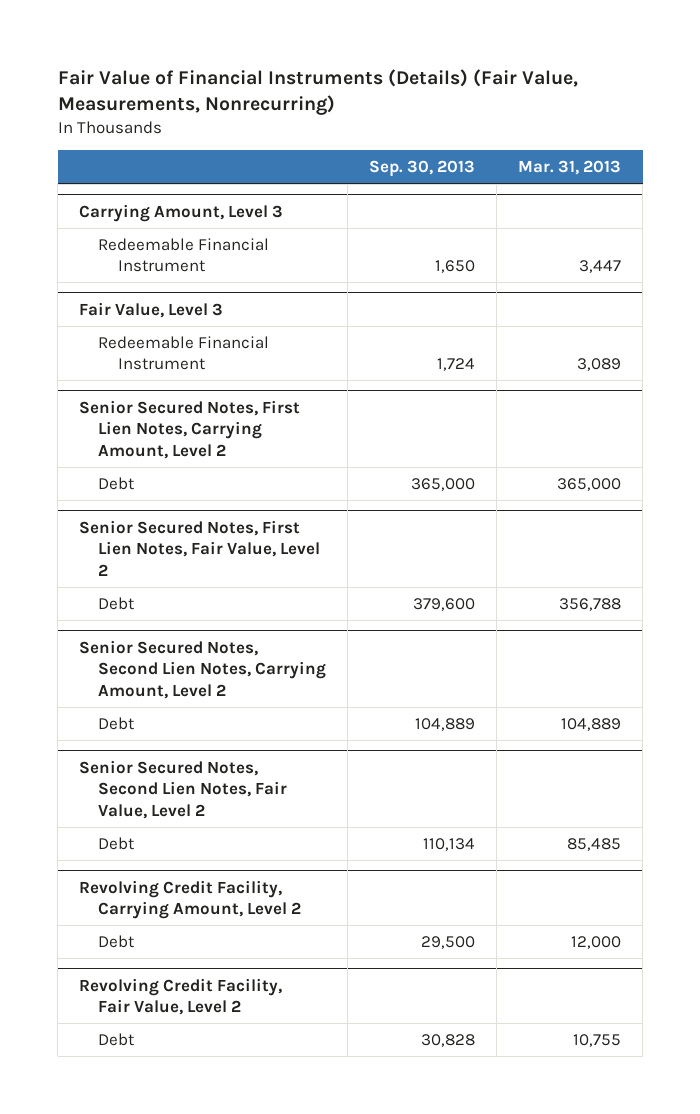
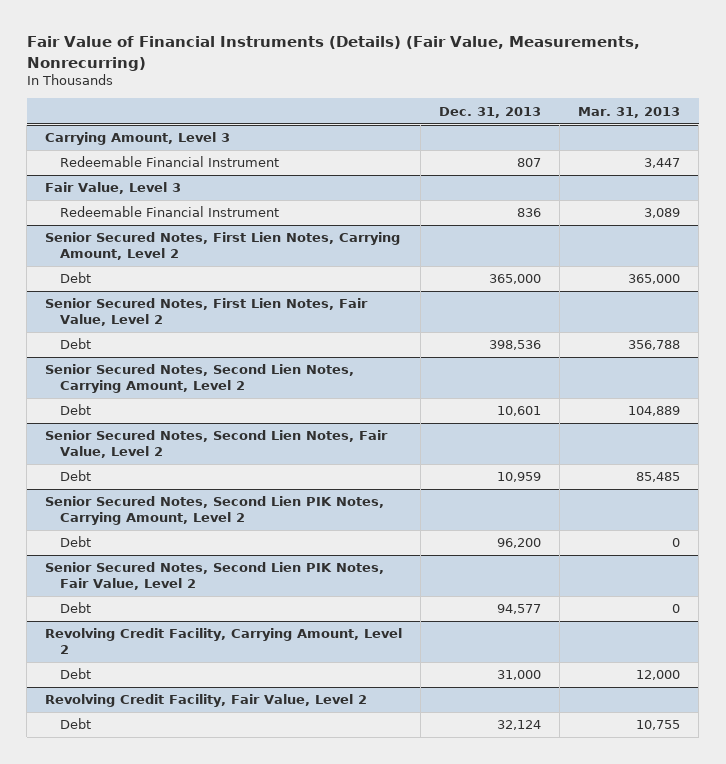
- | Sep. 30, 2013 | Mar. 31, 2013
+ | Dec. 31, 2013 | Mar. 31, 2013
+ Senior Secured Notes, Second Lien PIK Notes, Carrying Amount, Level 2
+ Debt | 96,200 | 0
+ Senior Secured Notes, Second Lien PIK Notes, Fair Value, Level 2
+ Debt | 94,577 | 0

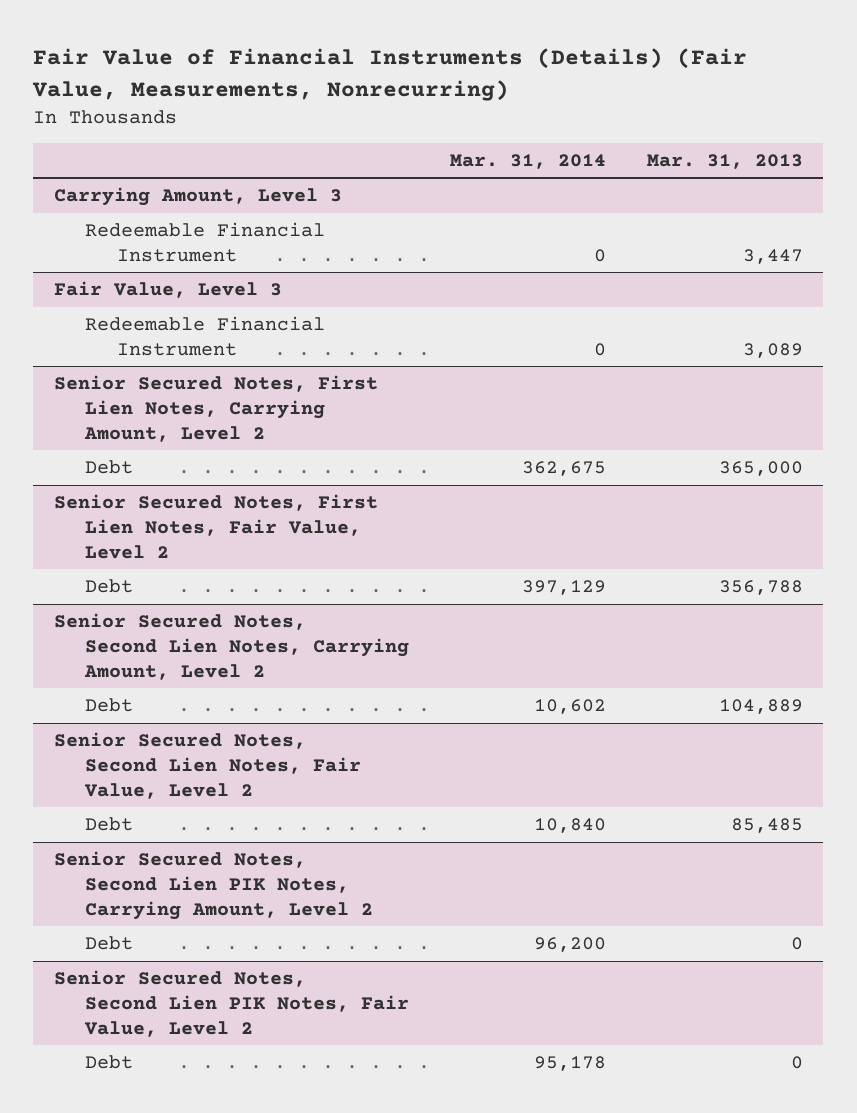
- | Dec. 31, 2013 | Mar. 31, 2013
+ | Mar. 31, 2014 | Mar. 31, 2013
- Revolving Credit Facility, Carrying Amount, Level 2
- Debt | 31,000 | 12,000
- Revolving Credit Facility, Fair Value, Level 2
- Debt | 32,124 | 10,755

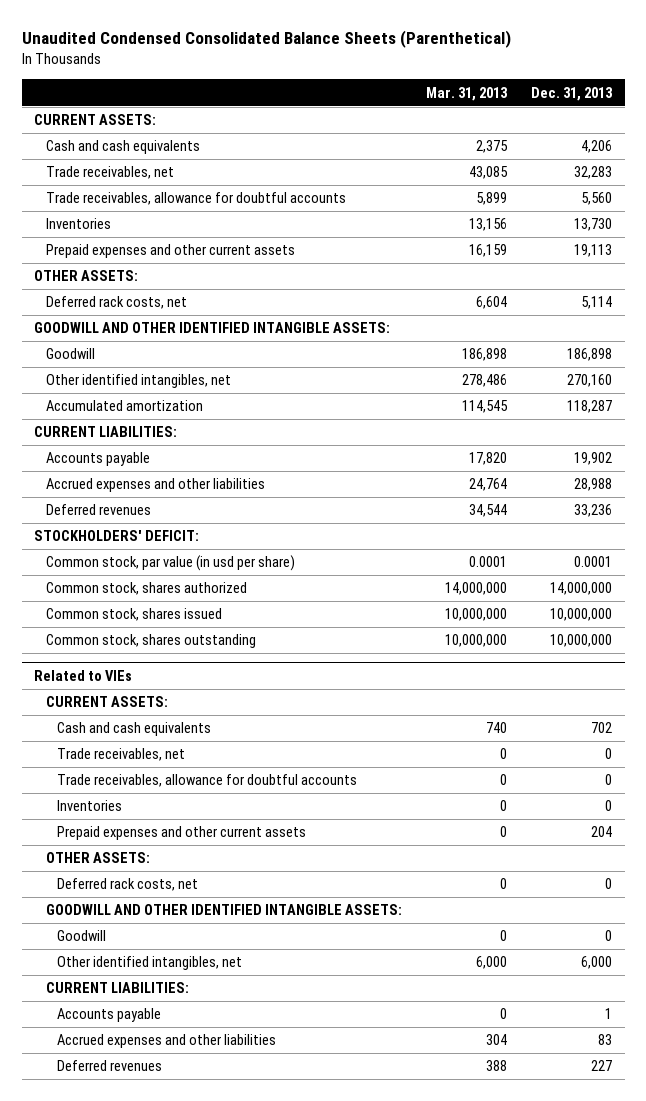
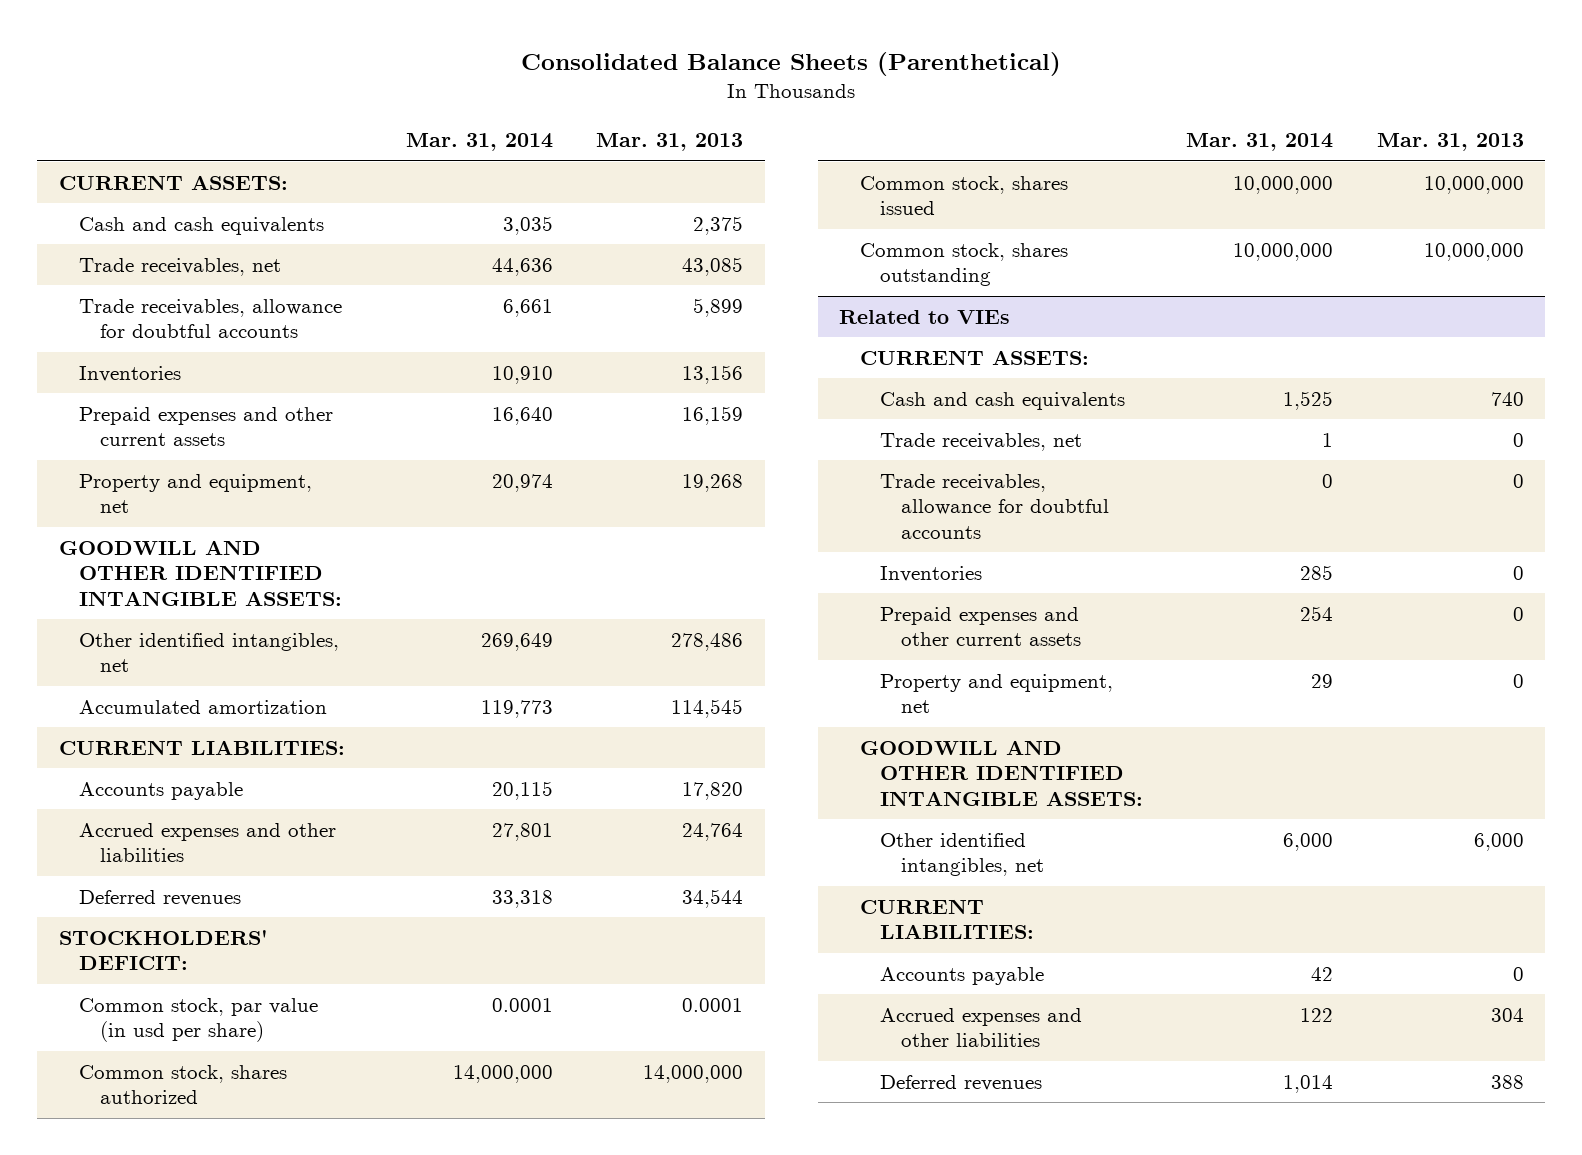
- Unaudited Condensed Consolidated Balance Sheets (Parenthetical)
+ Consolidated Balance Sheets (Parenthetical)
- | Mar. 31, 2013 | Dec. 31, 2013
+ | Mar. 31, 2014 | Mar. 31, 2013
- OTHER ASSETS:
- Deferred rack costs, net | 6,604 | 5,114
+ Property and equipment, net | 20,974 | 19,268
- Goodwill | 186,898 | 186,898
@ Related to VIEs
- OTHER ASSETS:
- Deferred rack costs, net | 0 | 0
+ Property and equipment, net | 29 | 0
- Goodwill | 0 | 0

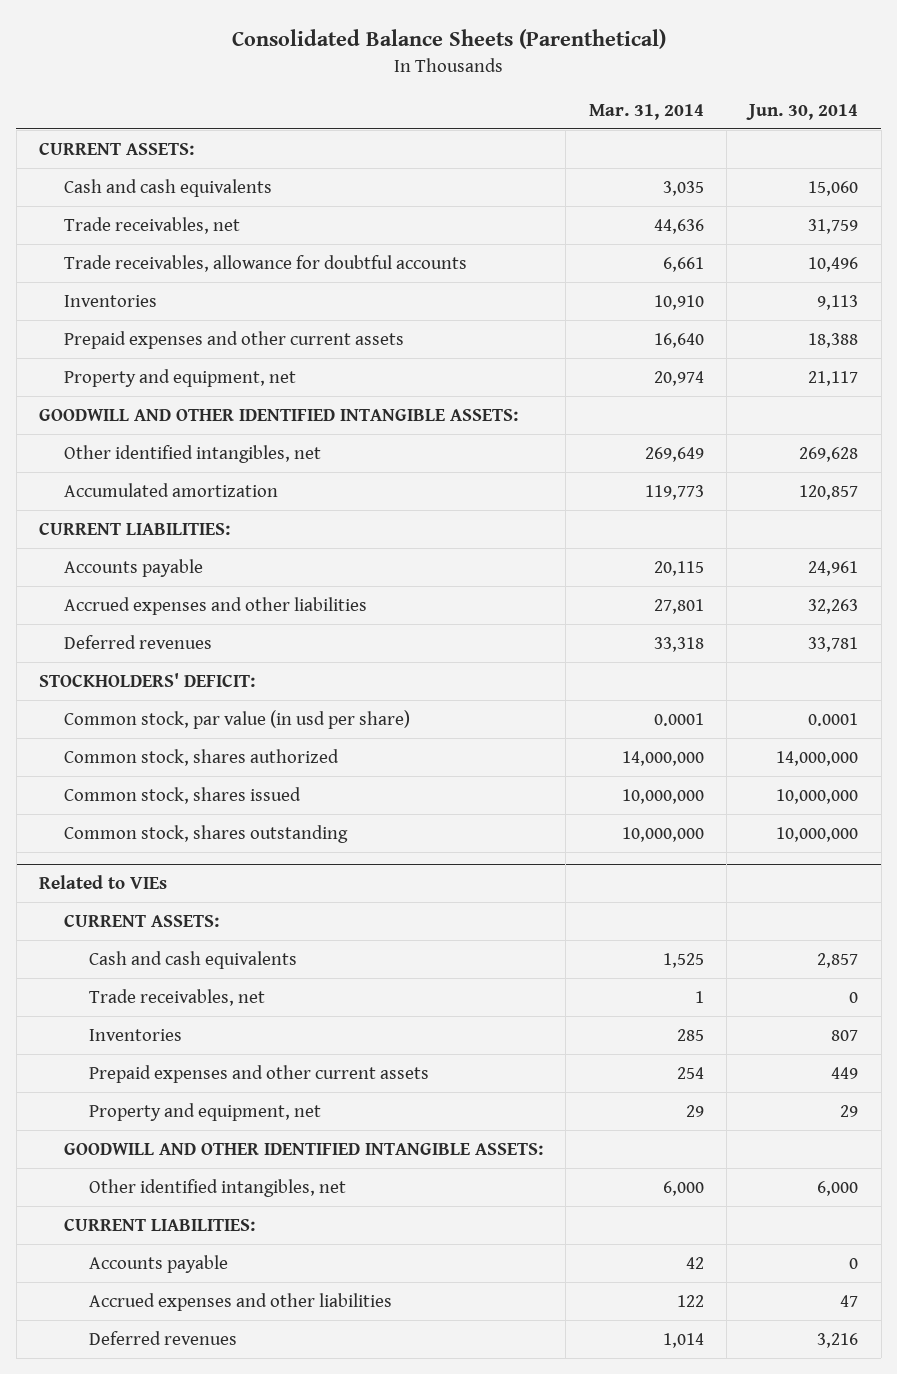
- | Mar. 31, 2014 | Mar. 31, 2013
+ | Mar. 31, 2014 | Jun. 30, 2014
@ Related to VIEs
- Trade receivables, allowance for doubtful accounts | 0 | 0

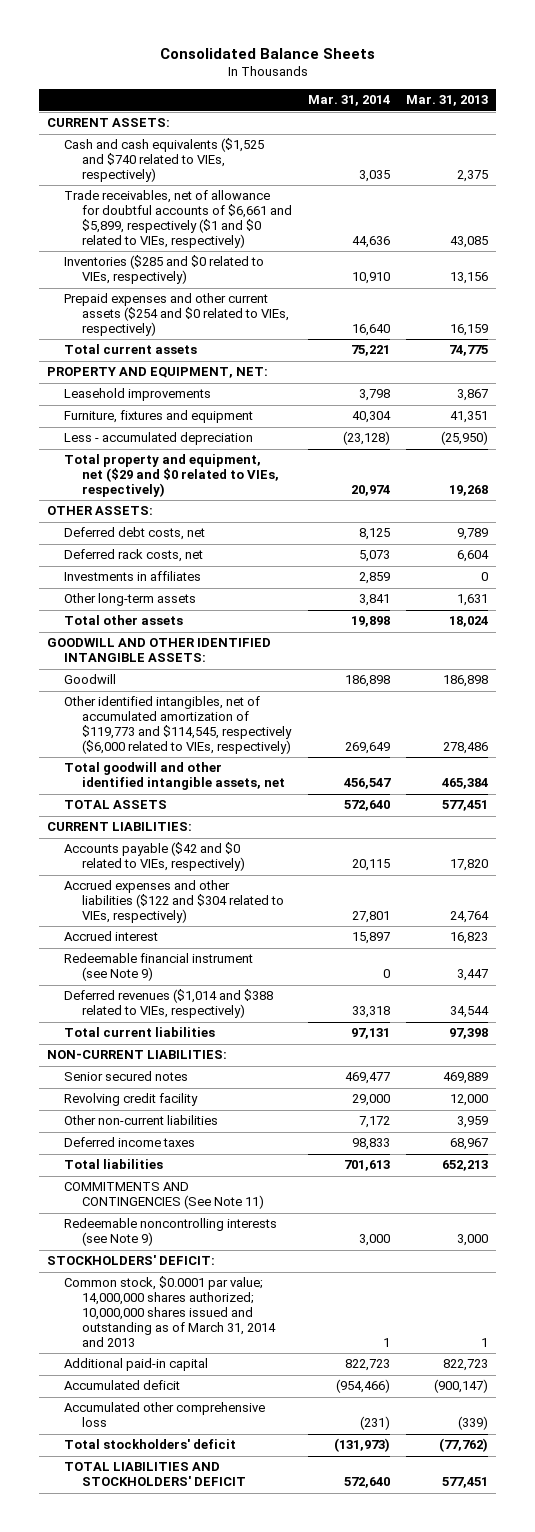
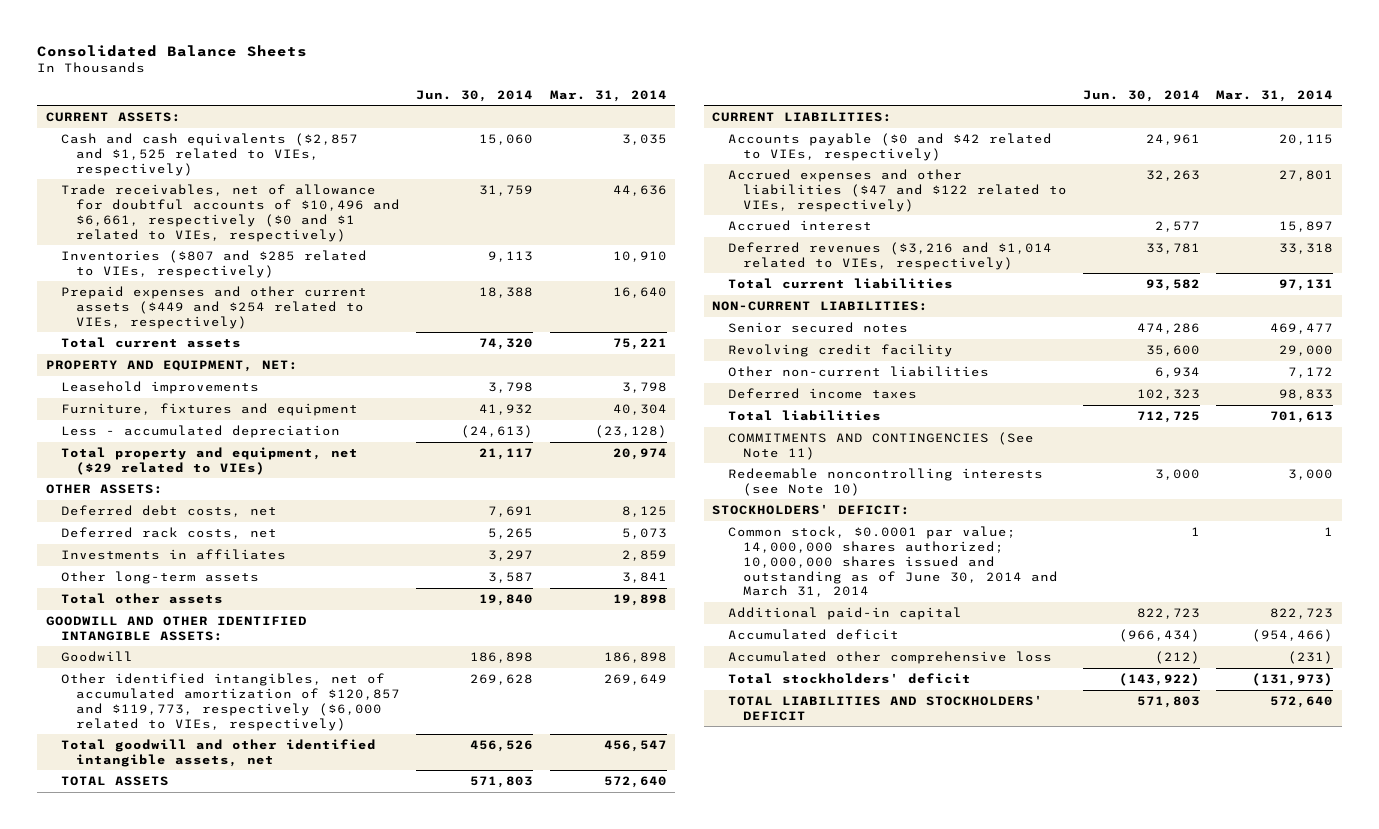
- | Mar. 31, 2014 | Mar. 31, 2013
+ | Jun. 30, 2014 | Mar. 31, 2014
- Cash and cash equivalents ($1,525 and $740 related to VIEs, respectively) | 3,035 | 2,375
- Trade receivables, net of allowance for doubtful accounts of $6,661 and $5,899, respectively ($1 and $0 related to VIEs, respectively) | 44,636 | 43,085
- Inventories ($285 and $0 related to VIEs, respectively) | 10,910 | 13,156
- Prepaid expenses and other current assets ($254 and $0 related to VIEs, respectively) | 16,640 | 16,159
+ Cash and cash equivalents ($2,857 and $1,525 related to VIEs, respectively) | 15,060 | 3,035
+ Trade receivables, net of allowance for doubtful accounts of $10,496 and $6,661, respectively ($0 and $1 related to VIEs, respectively) | 31,759 | 44,636
+ Inventories ($807 and $285 related to VIEs, respectively) | 9,113 | 10,910
+ Prepaid expenses and other current assets ($449 and $254 related to VIEs, respectively) | 18,388 | 16,640
- Total property and equipment, net ($29 and $0 related to VIEs, respectively) | 20,974 | 19,268
+ Total property and equipment, net ($29 related to VIEs) | 21,117 | 20,974
- Other identified intangibles, net of accumulated amortization of $119,773 and $114,545, respectively ($6,000 related to VIEs, respectively) | 269,649 | 278,486
+ Other identified intangibles, net of accumulated amortization of $120,857 and $119,773, respectively ($6,000 related to VIEs, respectively) | 269,628 | 269,649
- Accounts payable ($42 and $0 related to VIEs, respectively) | 20,115 | 17,820
- Accrued expenses and other liabilities ($122 and $304 related to VIEs, respectively) | 27,801 | 24,764
+ Accounts payable ($0 and $42 related to VIEs, respectively) | 24,961 | 20,115
+ Accrued expenses and other liabilities ($47 and $122 related to VIEs, respectively) | 32,263 | 27,801
- Redeemable financial instrument (see Note 9) | 0 | 3,447
- Deferred revenues ($1,014 and $388 related to VIEs, respectively) | 33,318 | 34,544
+ Deferred revenues ($3,216 and $1,014 related to VIEs, respectively) | 33,781 | 33,318
- Redeemable noncontrolling interests (see Note 9) | 3,000 | 3,000
+ Redeemable noncontrolling interests (see Note 10) | 3,000 | 3,000
- Common stock, $0.0001 par value; 14,000,000 shares authorized; 10,000,000 shares issued and outstanding as of March 31, 2014 and 2013 | 1 | 1
+ Common stock, $0.0001 par value; 14,000,000 shares authorized; 10,000,000 shares issued and outstanding as of June 30, 2014 and March 31, 2014 | 1 | 1

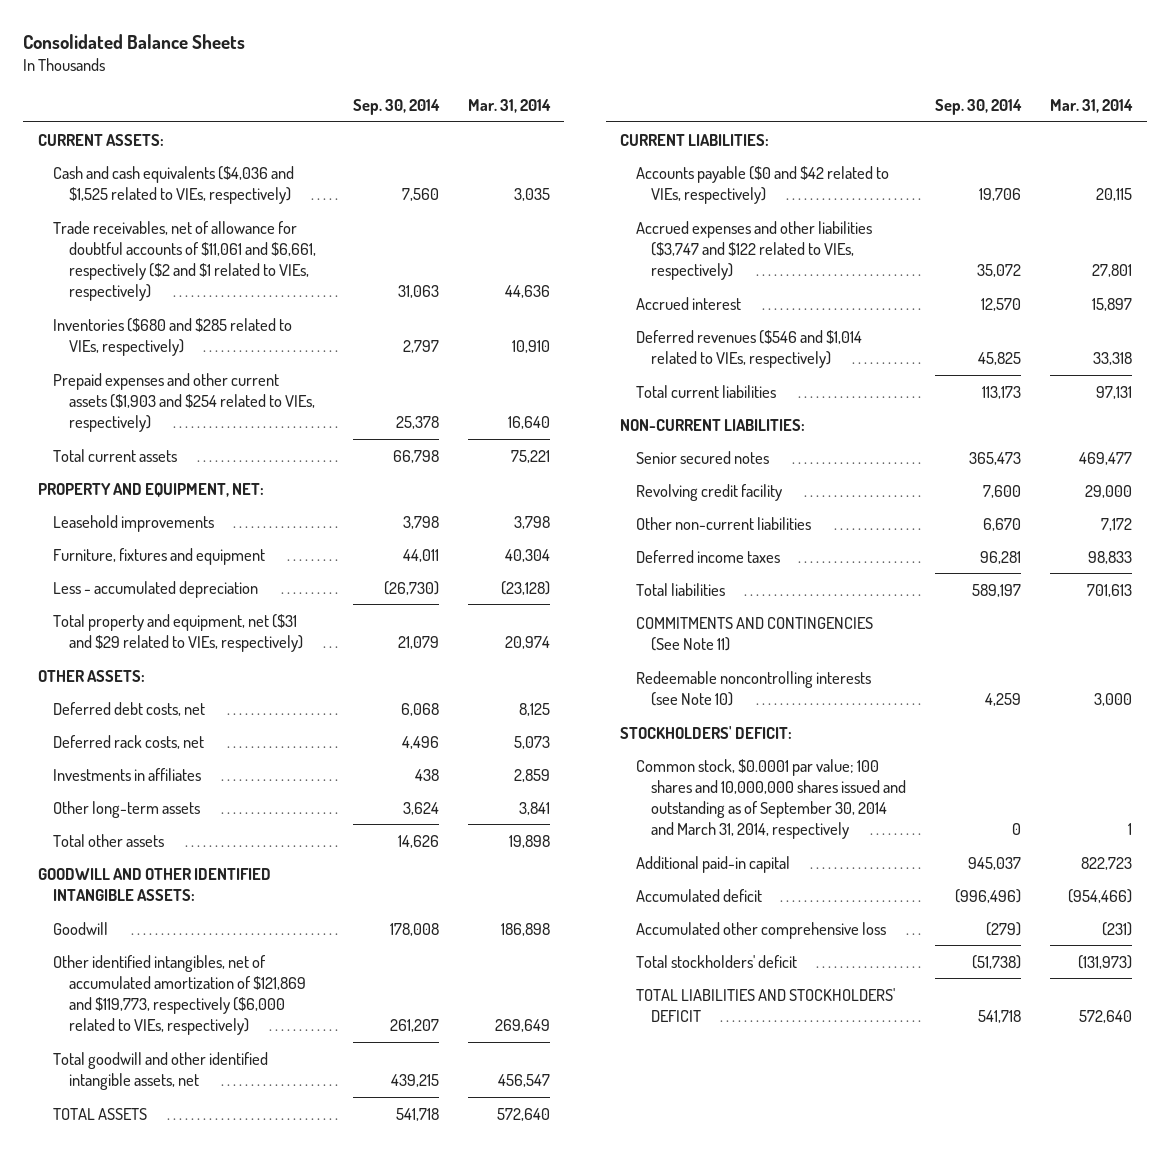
- | Jun. 30, 2014 | Mar. 31, 2014
+ | Sep. 30, 2014 | Mar. 31, 2014
- Cash and cash equivalents ($2,857 and $1,525 related to VIEs, respectively) | 15,060 | 3,035
- Trade receivables, net of allowance for doubtful accounts of $10,496 and $6,661, respectively ($0 and $1 related to VIEs, respectively) | 31,759 | 44,636
- Inventories ($807 and $285 related to VIEs, respectively) | 9,113 | 10,910
- Prepaid expenses and other current assets ($449 and $254 related to VIEs, respectively) | 18,388 | 16,640
+ Cash and cash equivalents ($4,036 and $1,525 related to VIEs, respectively) | 7,560 | 3,035
+ Trade receivables, net of allowance for doubtful accounts of $11,061 and $6,661, respectively ($2 and $1 related to VIEs, respectively) | 31,063 | 44,636
+ Inventories ($680 and $285 related to VIEs, respectively) | 2,797 | 10,910
+ Prepaid expenses and other current assets ($1,903 and $254 related to VIEs, respectively) | 25,378 | 16,640
- Total property and equipment, net ($29 related to VIEs) | 21,117 | 20,974
+ Total property and equipment, net ($31 and $29 related to VIEs, respectively) | 21,079 | 20,974
- Other identified intangibles, net of accumulated amortization of $120,857 and $119,773, respectively ($6,000 related to VIEs, respectively) | 269,628 | 269,649
+ Other identified intangibles, net of accumulated amortization of $121,869 and $119,773, respectively ($6,000 related to VIEs, respectively) | 261,207 | 269,649
- Accrued expenses and other liabilities ($47 and $122 related to VIEs, respectively) | 32,263 | 27,801
+ Accrued expenses and other liabilities ($3,747 and $122 related to VIEs, respectively) | 35,072 | 27,801
- Deferred revenues ($3,216 and $1,014 related to VIEs, respectively) | 33,781 | 33,318
+ Deferred revenues ($546 and $1,014 related to VIEs, respectively) | 45,825 | 33,318
- Common stock, $0.0001 par value; 14,000,000 shares authorized; 10,000,000 shares issued and outstanding as of June 30, 2014 and March 31, 2014 | 1 | 1
+ Common stock, $0.0001 par value; 100 shares and 10,000,000 shares issued and outstanding as of September 30, 2014 and March 31, 2014, respectively | 0 | 1

